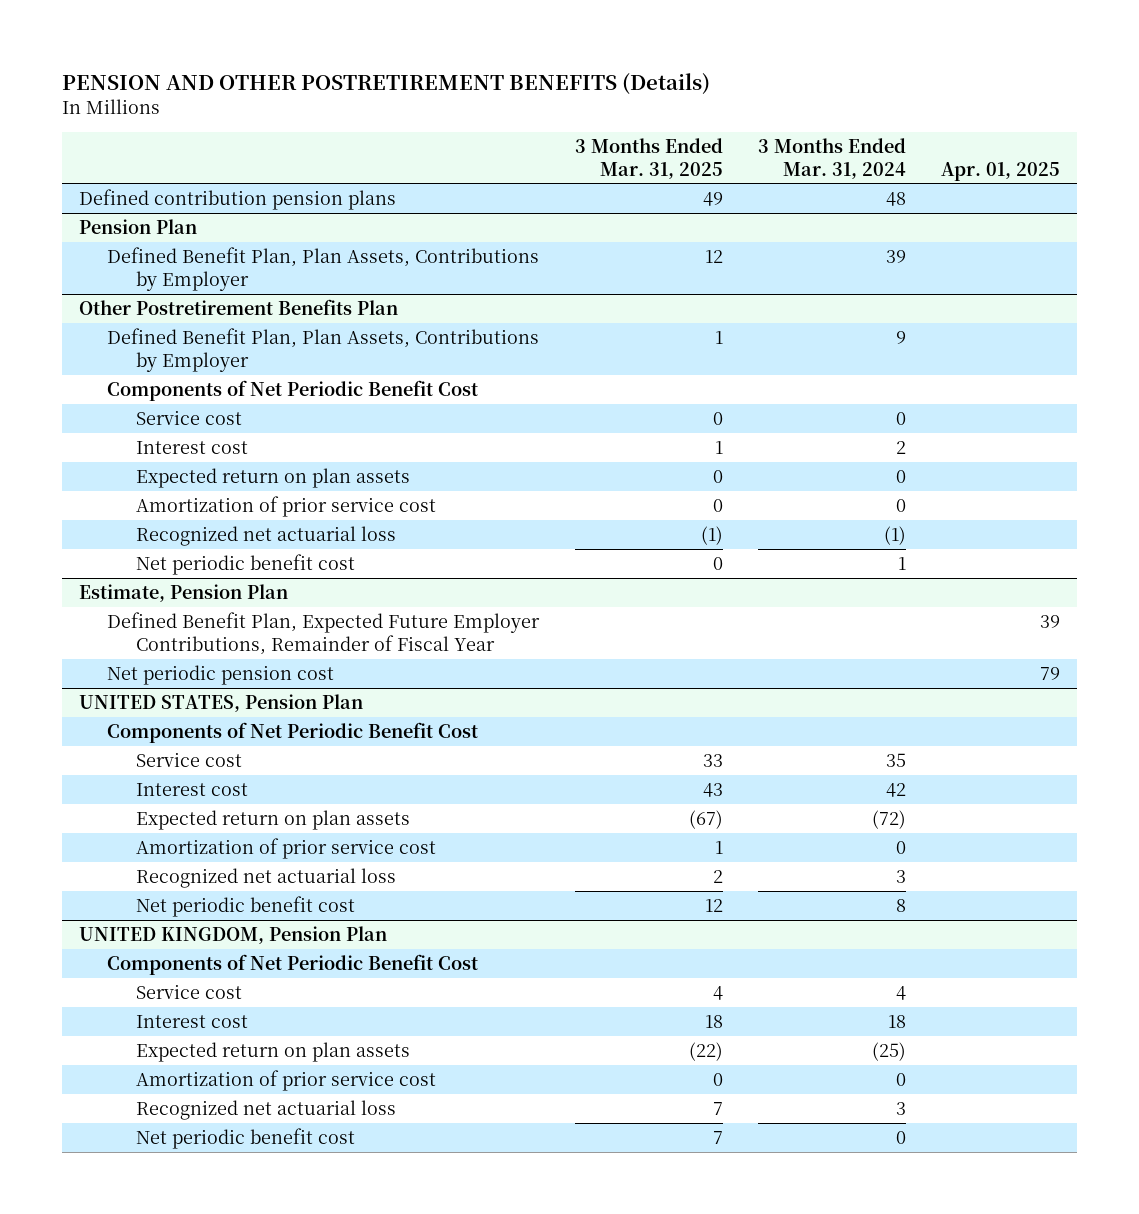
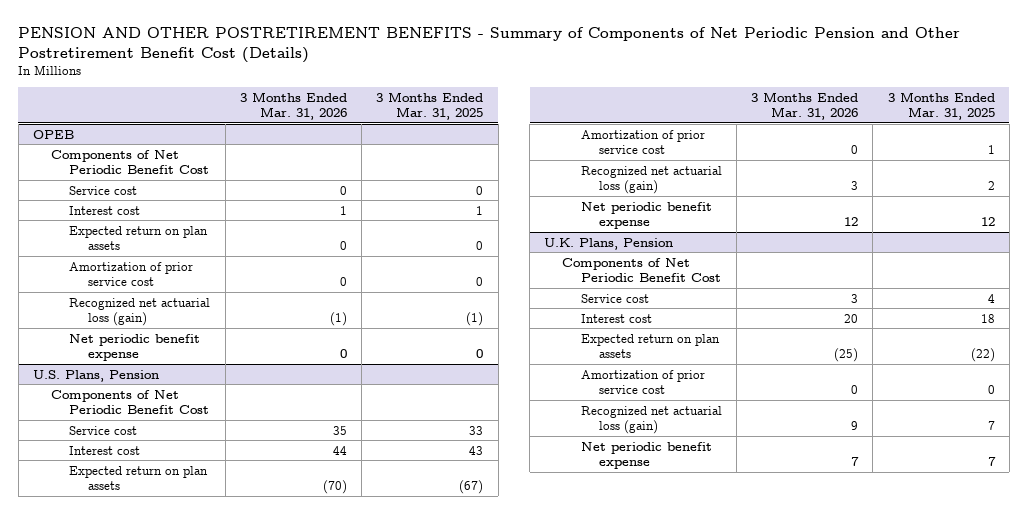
- PENSION AND OTHER POSTRETIREMENT BENEFITS (Details)
+ PENSION AND OTHER POSTRETIREMENT BENEFITS - Summary of Components of Net Periodic Pension and Other Postretirement Benefit Cost (Details)
- | 3 Months Ended Mar. 31, 2025 | 3 Months Ended Mar. 31, 2024 | Apr. 01, 2025
+ | 3 Months Ended Mar. 31, 2026 | 3 Months Ended Mar. 31, 2025
- Defined contribution pension plans | 49 | 48 |
- Pension Plan
- Defined Benefit Plan, Plan Assets, Contributions by Employer | 12 | 39 |
- Other Postretirement Benefits Plan
- Defined Benefit Plan, Plan Assets, Contributions by Employer | 1 | 9 |
+ OPEB
- Recognized net actuarial loss | (1) | (1) |
- Net periodic benefit cost | 0 | 1 |
- Estimate, Pension Plan
- Defined Benefit Plan, Expected Future Employer Contributions, Remainder of Fiscal Year | | | 39
- Net periodic pension cost | | | 79
- UNITED STATES, Pension Plan
+ Recognized net actuarial loss (gain) | (1) | (1)
+ Net periodic benefit expense | 0 | 0
+ U.S. Plans, Pension
- Recognized net actuarial loss | 2 | 3 |
- Net periodic benefit cost | 12 | 8 |
- UNITED KINGDOM, Pension Plan
+ Recognized net actuarial loss (gain) | 3 | 2
+ Net periodic benefit expense | 12 | 12
+ U.K. Plans, Pension
- Recognized net actuarial loss | 7 | 3 |
- Net periodic benefit cost | 7 | 0 |
+ Recognized net actuarial loss (gain) | 9 | 7
+ Net periodic benefit expense | 7 | 7

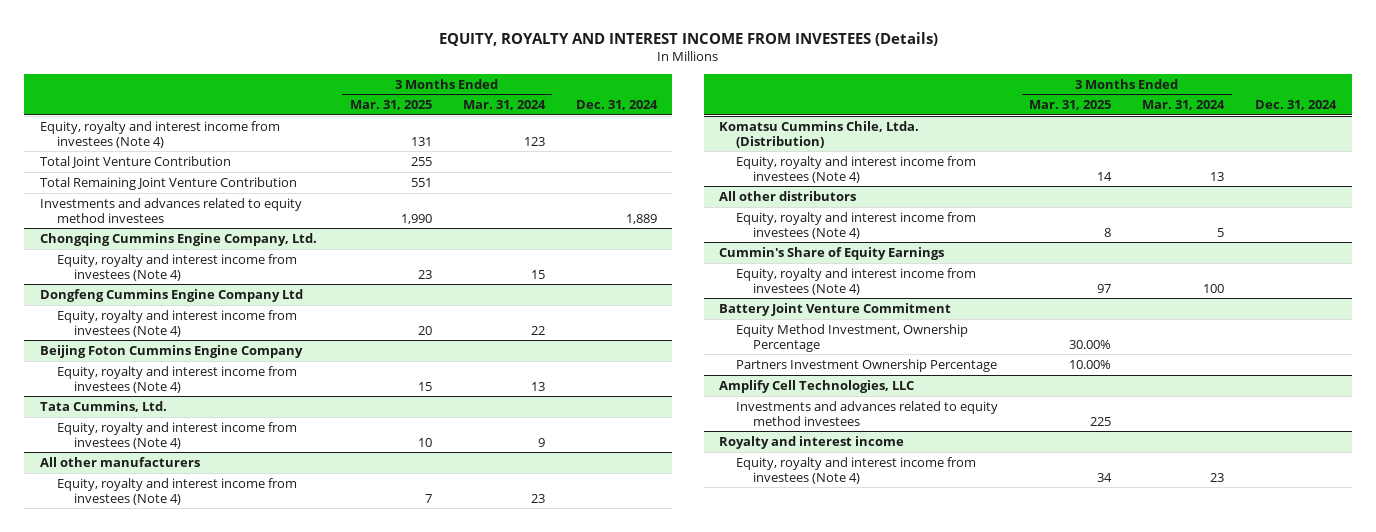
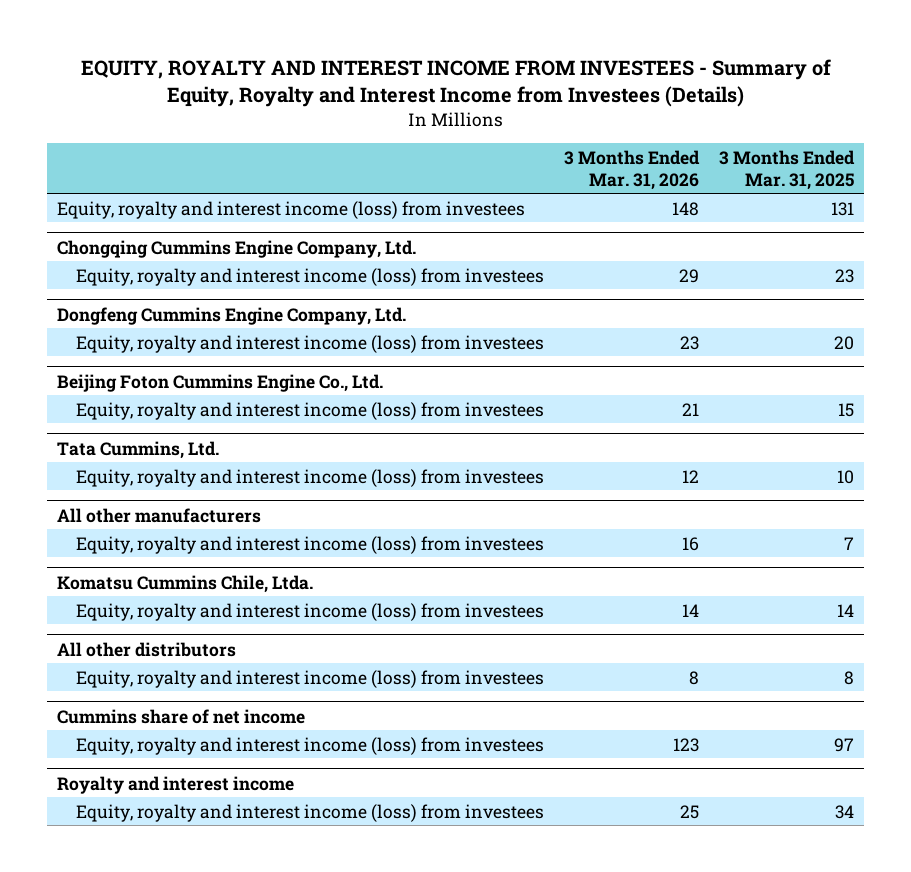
- EQUITY, ROYALTY AND INTEREST INCOME FROM INVESTEES (Details)
+ EQUITY, ROYALTY AND INTEREST INCOME FROM INVESTEES - Summary of Equity, Royalty and Interest Income from Investees (Details)
- | 3 Months Ended Mar. 31, 2025 | 3 Months Ended Mar. 31, 2024 | Dec. 31, 2024
+ | 3 Months Ended Mar. 31, 2026 | 3 Months Ended Mar. 31, 2025
- Equity, royalty and interest income from investees (Note 4) | 131 | 123 |
- Total Joint Venture Contribution | 255 | |
- Total Remaining Joint Venture Contribution | 551 | |
- Investments and advances related to equity method investees | 1,990 | | 1,889
+ Equity, royalty and interest income (loss) from investees | 148 | 131
@ Chongqing Cummins Engine Company, Ltd.
- Equity, royalty and interest income from investees (Note 4) | 23 | 15 |
- Dongfeng Cummins Engine Company Ltd
- Equity, royalty and interest income from investees (Note 4) | 20 | 22 |
- Beijing Foton Cummins Engine Company
- Equity, royalty and interest income from investees (Note 4) | 15 | 13 |
@ Chongqing Cummins Engine Company, Ltd.
+ Equity, royalty and interest income (loss) from investees | 29 | 23
+ Dongfeng Cummins Engine Company, Ltd.
+ Equity, royalty and interest income (loss) from investees | 23 | 20
+ Beijing Foton Cummins Engine Co., Ltd.
+ Equity, royalty and interest income (loss) from investees | 21 | 15
@ Tata Cummins, Ltd.
- Equity, royalty and interest income from investees (Note 4) | 10 | 9 |
+ Equity, royalty and interest income (loss) from investees | 12 | 10
@ All other manufacturers
- Equity, royalty and interest income from investees (Note 4) | 7 | 23 |
- Komatsu Cummins Chile, Ltda. (Distribution)
- Equity, royalty and interest income from investees (Note 4) | 14 | 13 |
@ All other manufacturers
+ Equity, royalty and interest income (loss) from investees | 16 | 7
+ Komatsu Cummins Chile, Ltda.
+ Equity, royalty and interest income (loss) from investees | 14 | 14
@ All other distributors
- Equity, royalty and interest income from investees (Note 4) | 8 | 5 |
- Cummin's Share of Equity Earnings
- Equity, royalty and interest income from investees (Note 4) | 97 | 100 |
- Battery Joint Venture Commitment
- Equity Method Investment, Ownership Percentage | 30.00% | |
- Partners Investment Ownership Percentage | 10.00% | |
- Amplify Cell Technologies, LLC
- Investments and advances related to equity method investees | 225 | |
@ All other distributors
+ Equity, royalty and interest income (loss) from investees | 8 | 8
+ Cummins share of net income
+ Equity, royalty and interest income (loss) from investees | 123 | 97
@ Royalty and interest income
- Equity, royalty and interest income from investees (Note 4) | 34 | 23 |
+ Equity, royalty and interest income (loss) from investees | 25 | 34

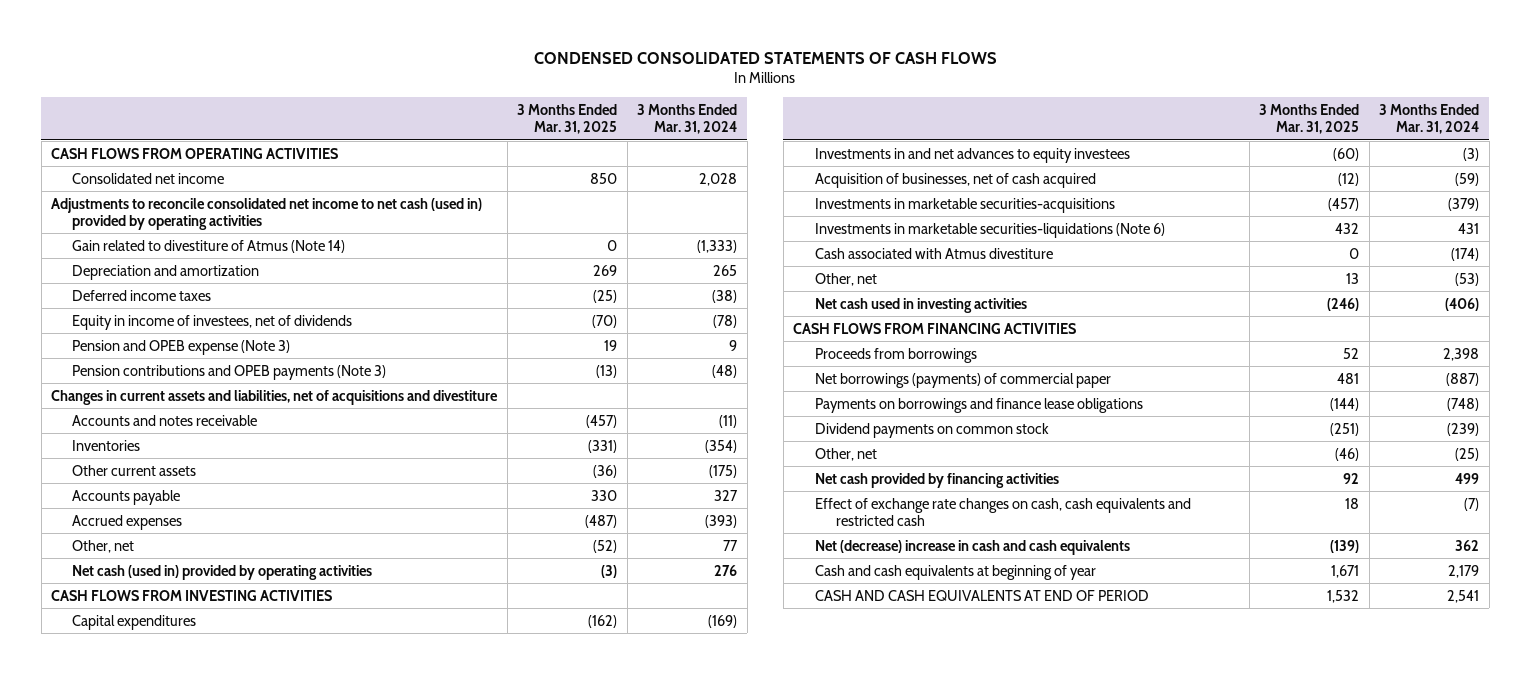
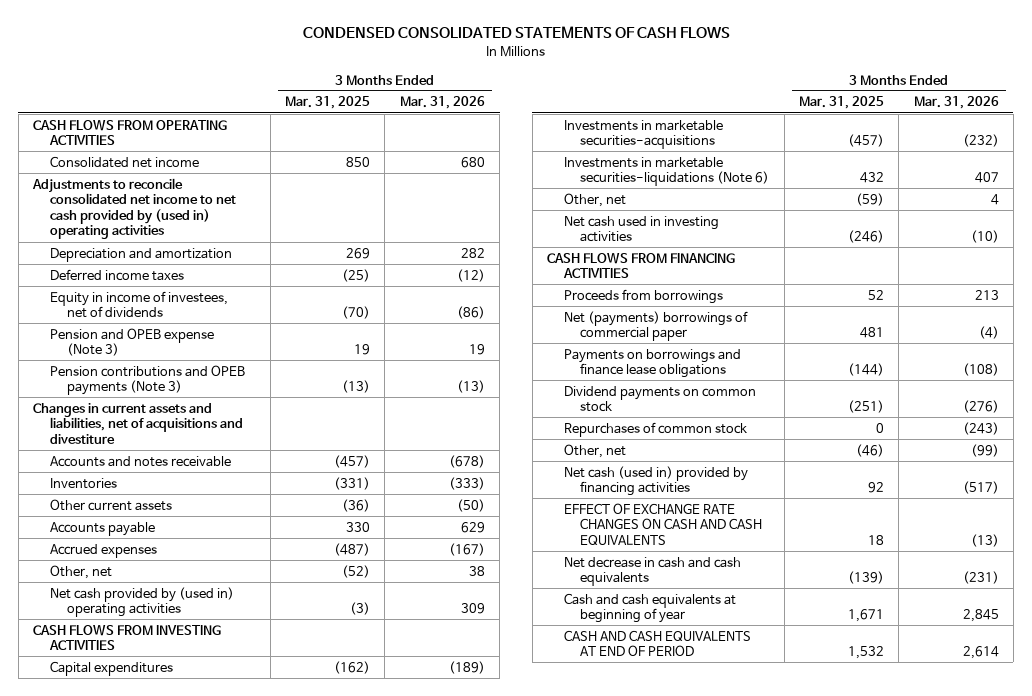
- | 3 Months Ended Mar. 31, 2025 | 3 Months Ended Mar. 31, 2024
+ | 3 Months Ended Mar. 31, 2025 | 3 Months Ended Mar. 31, 2026
- Adjustments to reconcile consolidated net income to net cash (used in) provided by operating activities
- Gain related to divestiture of Atmus (Note 14) | 0 | (1,333)
+ Adjustments to reconcile consolidated net income to net cash provided by (used in) operating activities
- Net cash (used in) provided by operating activities | (3) | 276
+ Net cash provided by (used in) operating activities | (3) | 309
- Investments in and net advances to equity investees | (60) | (3)
- Acquisition of businesses, net of cash acquired | (12) | (59)
- Cash associated with Atmus divestiture | 0 | (174)
- Other, net | 13 | (53)
+ Other, net | (59) | 4
- Net borrowings (payments) of commercial paper | 481 | (887)
+ Net (payments) borrowings of commercial paper | 481 | (4)
+ Repurchases of common stock | 0 | (243)
- Net cash provided by financing activities | 92 | 499
- Effect of exchange rate changes on cash, cash equivalents and restricted cash | 18 | (7)
- Net (decrease) increase in cash and cash equivalents | (139) | 362
+ Net cash (used in) provided by financing activities | 92 | (517)
+ EFFECT OF EXCHANGE RATE CHANGES ON CASH AND CASH EQUIVALENTS | 18 | (13)
+ Net decrease in cash and cash equivalents | (139) | (231)

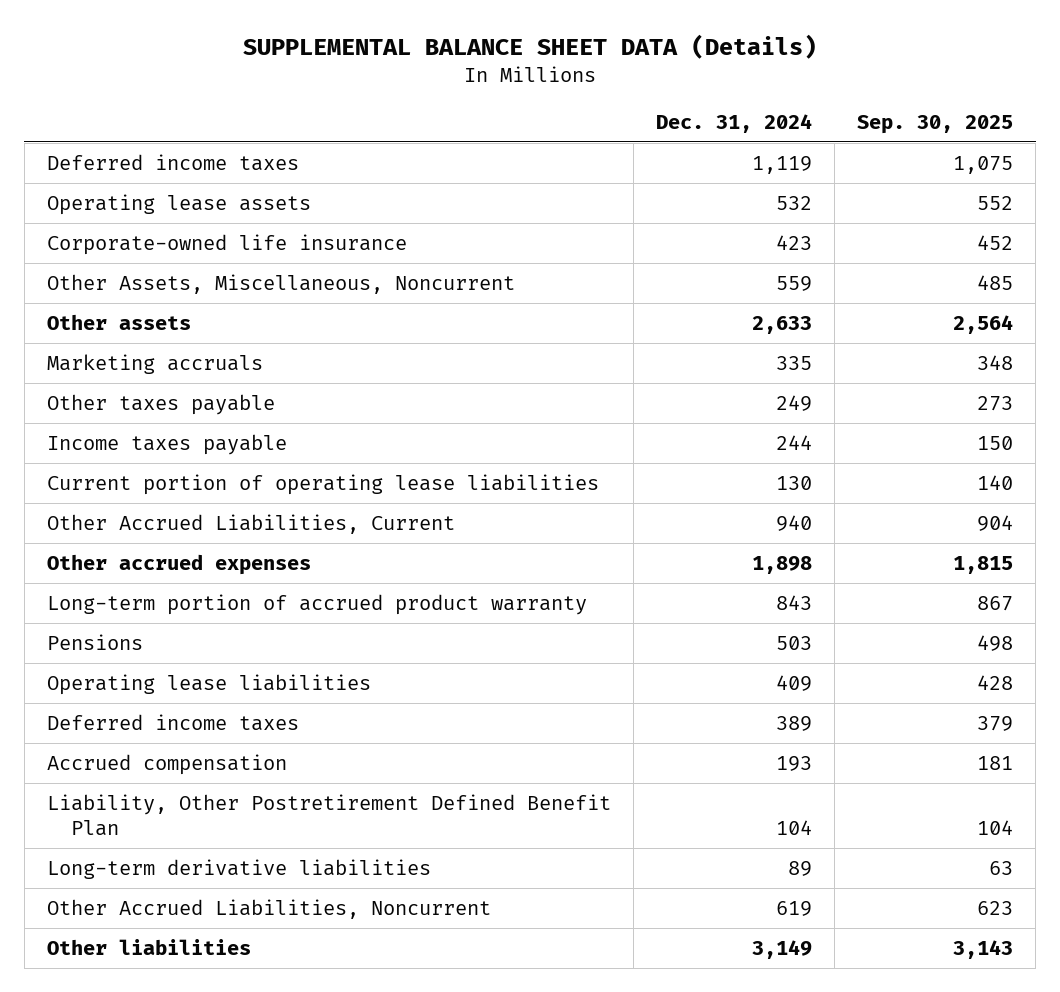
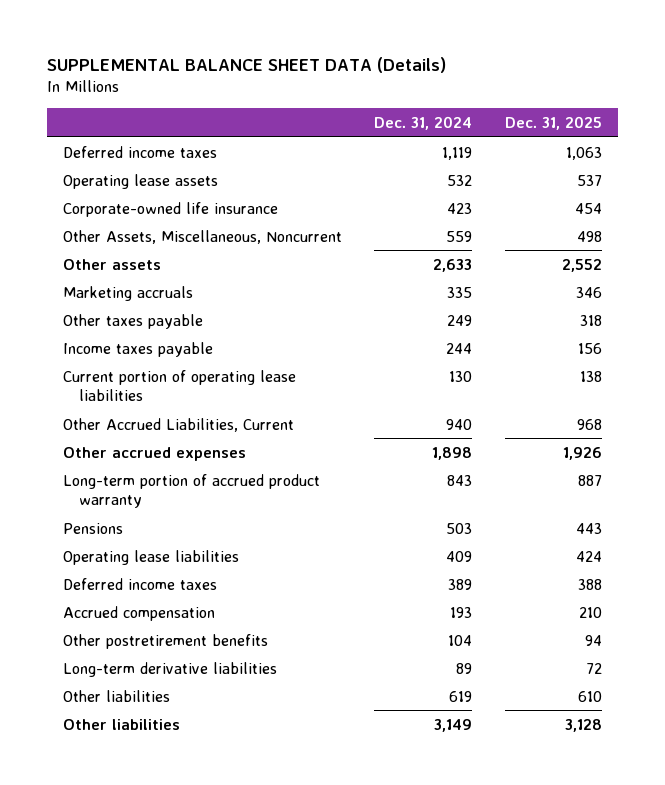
- | Dec. 31, 2024 | Sep. 30, 2025
+ | Dec. 31, 2024 | Dec. 31, 2025
- Liability, Other Postretirement Defined Benefit Plan | 104 | 104
+ Other postretirement benefits | 104 | 94
- Other Accrued Liabilities, Noncurrent | 619 | 623
+ Other liabilities | 619 | 610

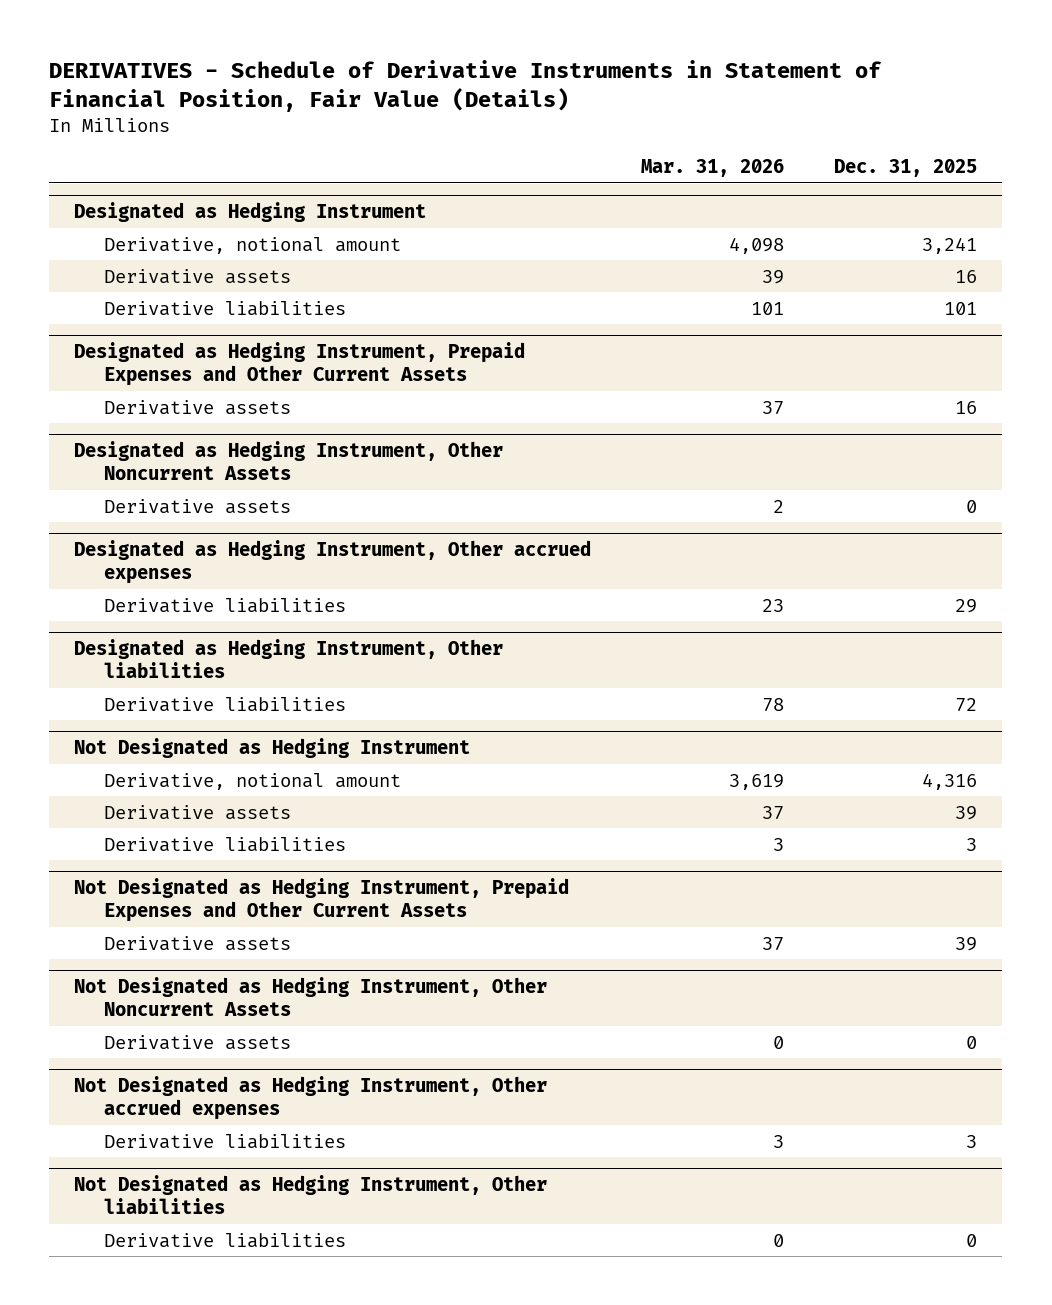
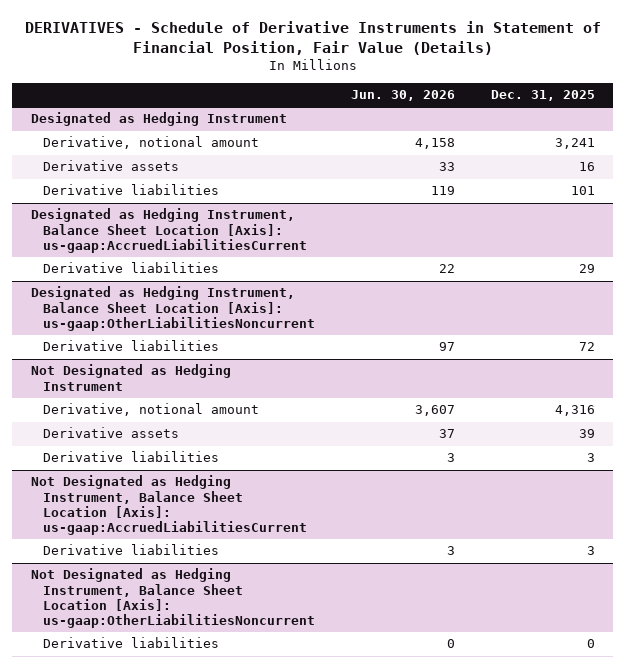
- | Mar. 31, 2026 | Dec. 31, 2025
+ | Jun. 30, 2026 | Dec. 31, 2025
- Designated as Hedging Instrument, Prepaid Expenses and Other Current Assets
- Derivative assets | 37 | 16
- Designated as Hedging Instrument, Other Noncurrent Assets
- Derivative assets | 2 | 0
- Designated as Hedging Instrument, Other accrued expenses
+ Designated as Hedging Instrument, Balance Sheet Location [Axis]: us-gaap:AccruedLiabilitiesCurrent
- Designated as Hedging Instrument, Other liabilities
+ Designated as Hedging Instrument, Balance Sheet Location [Axis]: us-gaap:OtherLiabilitiesNoncurrent
- Not Designated as Hedging Instrument, Prepaid Expenses and Other Current Assets
- Derivative assets | 37 | 39
- Not Designated as Hedging Instrument, Other Noncurrent Assets
- Derivative assets | 0 | 0
- Not Designated as Hedging Instrument, Other accrued expenses
+ Not Designated as Hedging Instrument, Balance Sheet Location [Axis]: us-gaap:AccruedLiabilitiesCurrent
- Not Designated as Hedging Instrument, Other liabilities
+ Not Designated as Hedging Instrument, Balance Sheet Location [Axis]: us-gaap:OtherLiabilitiesNoncurrent

